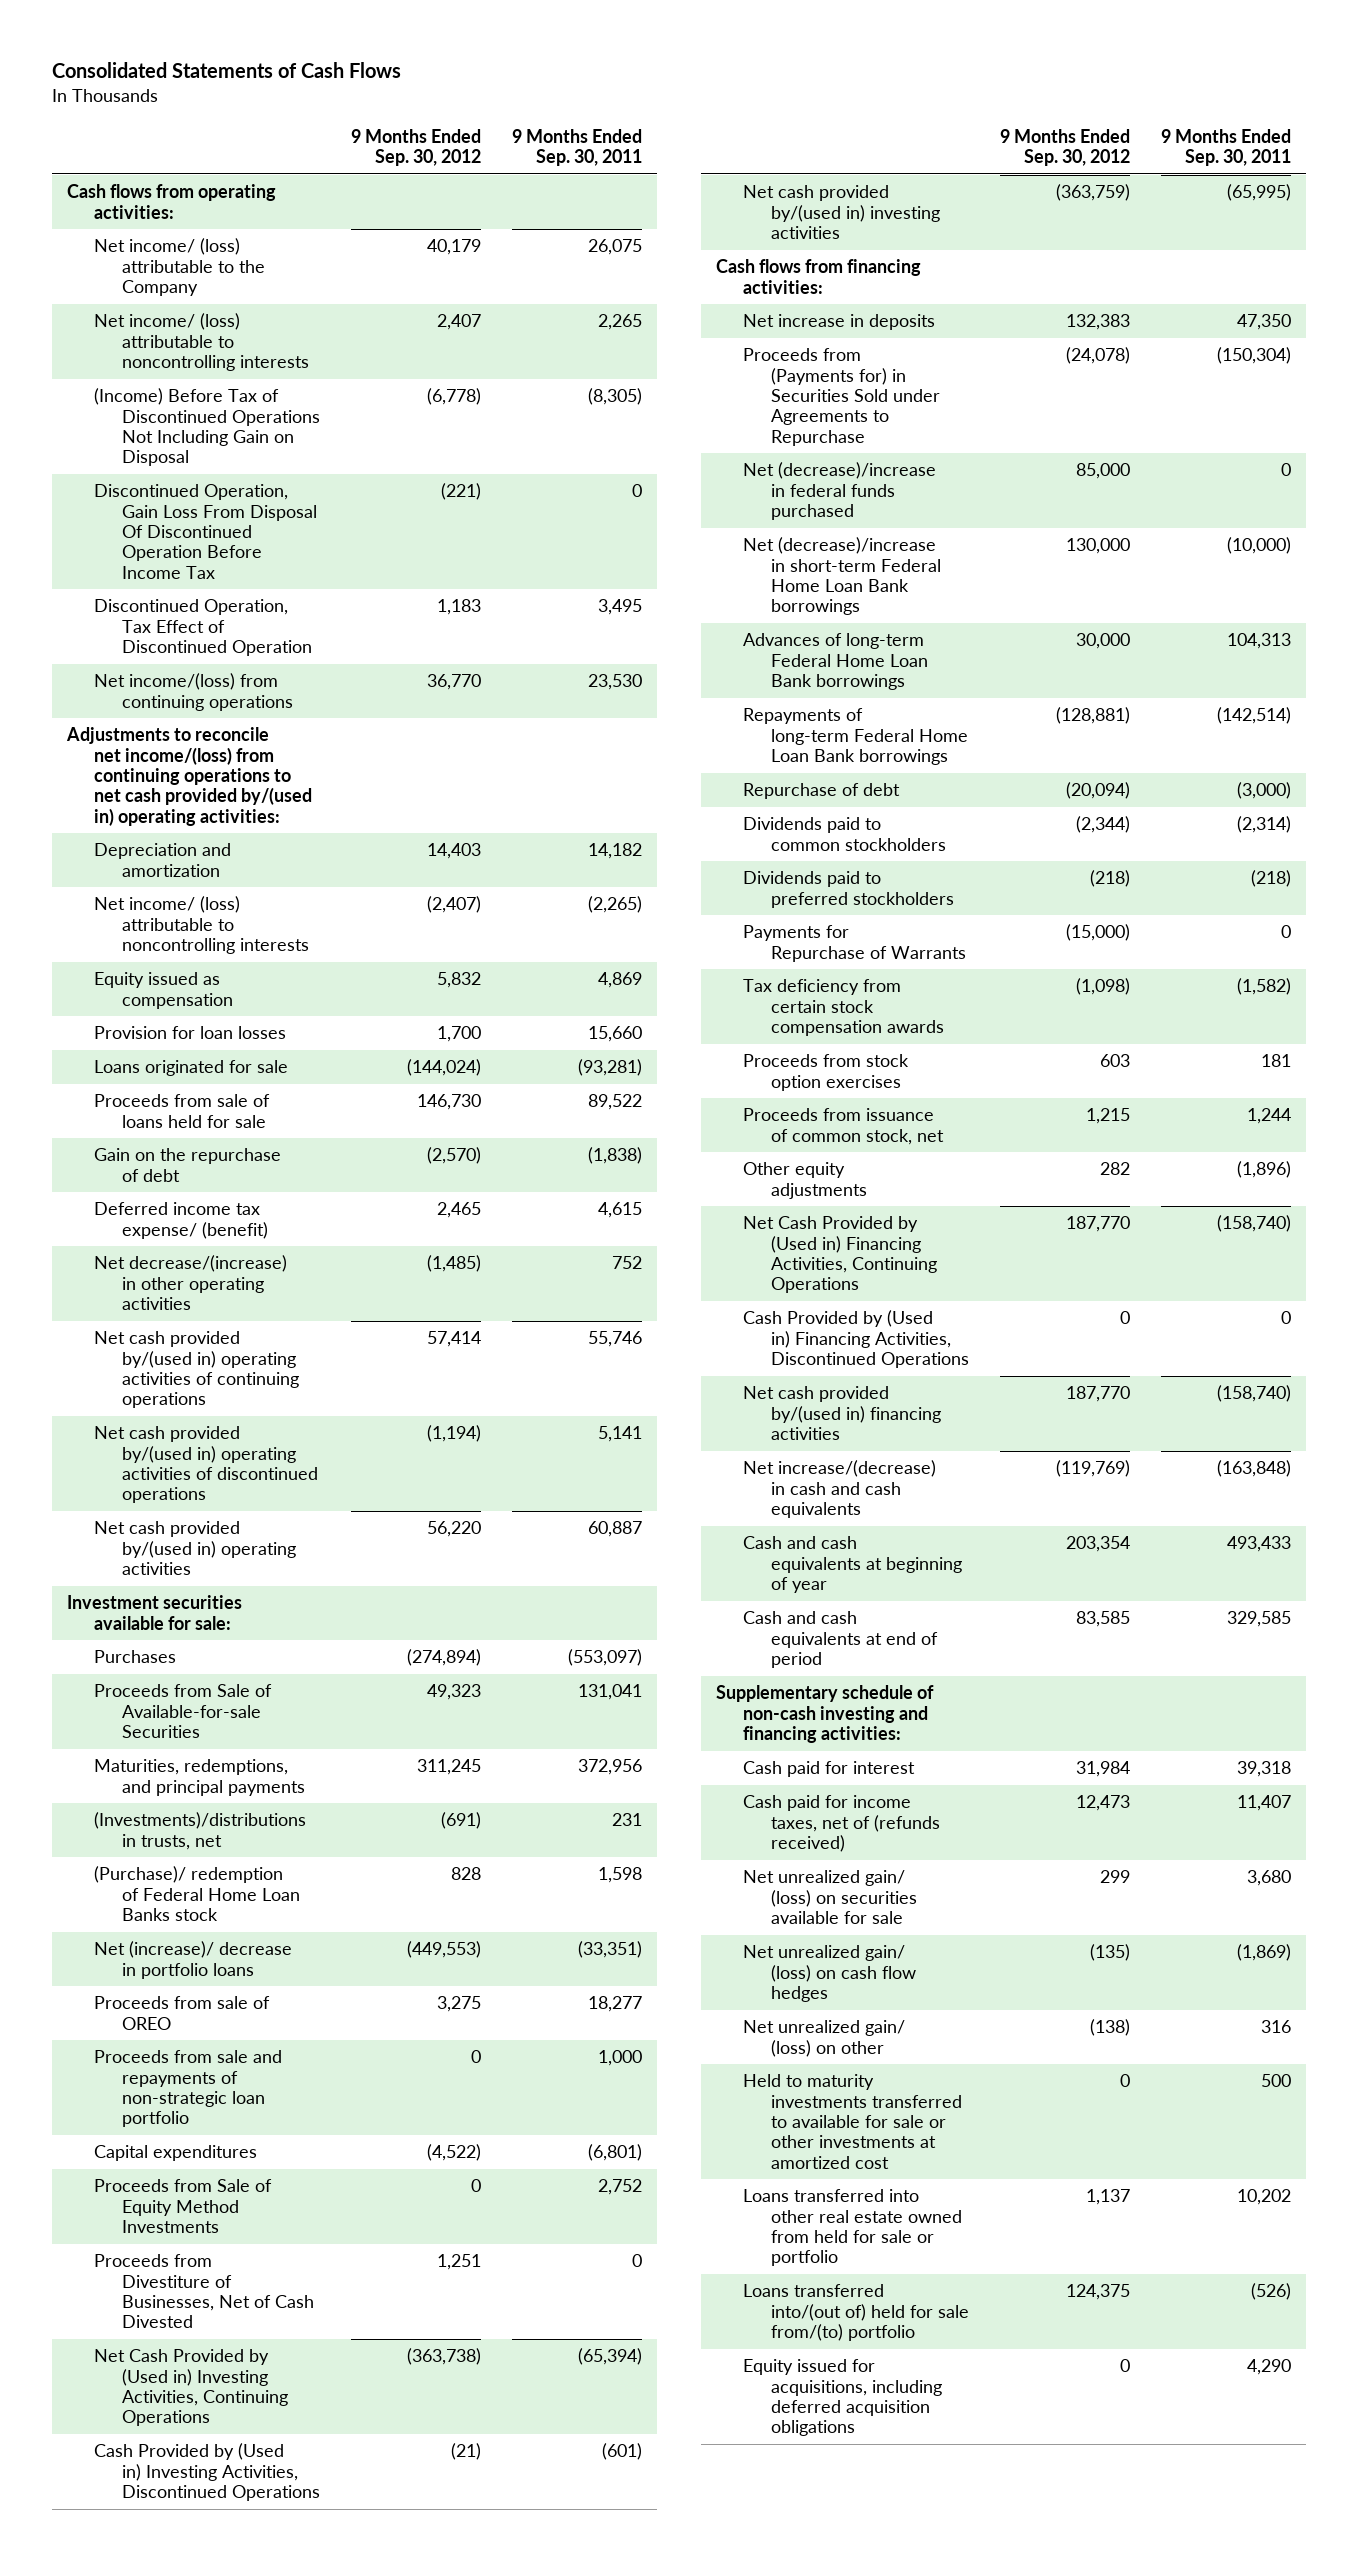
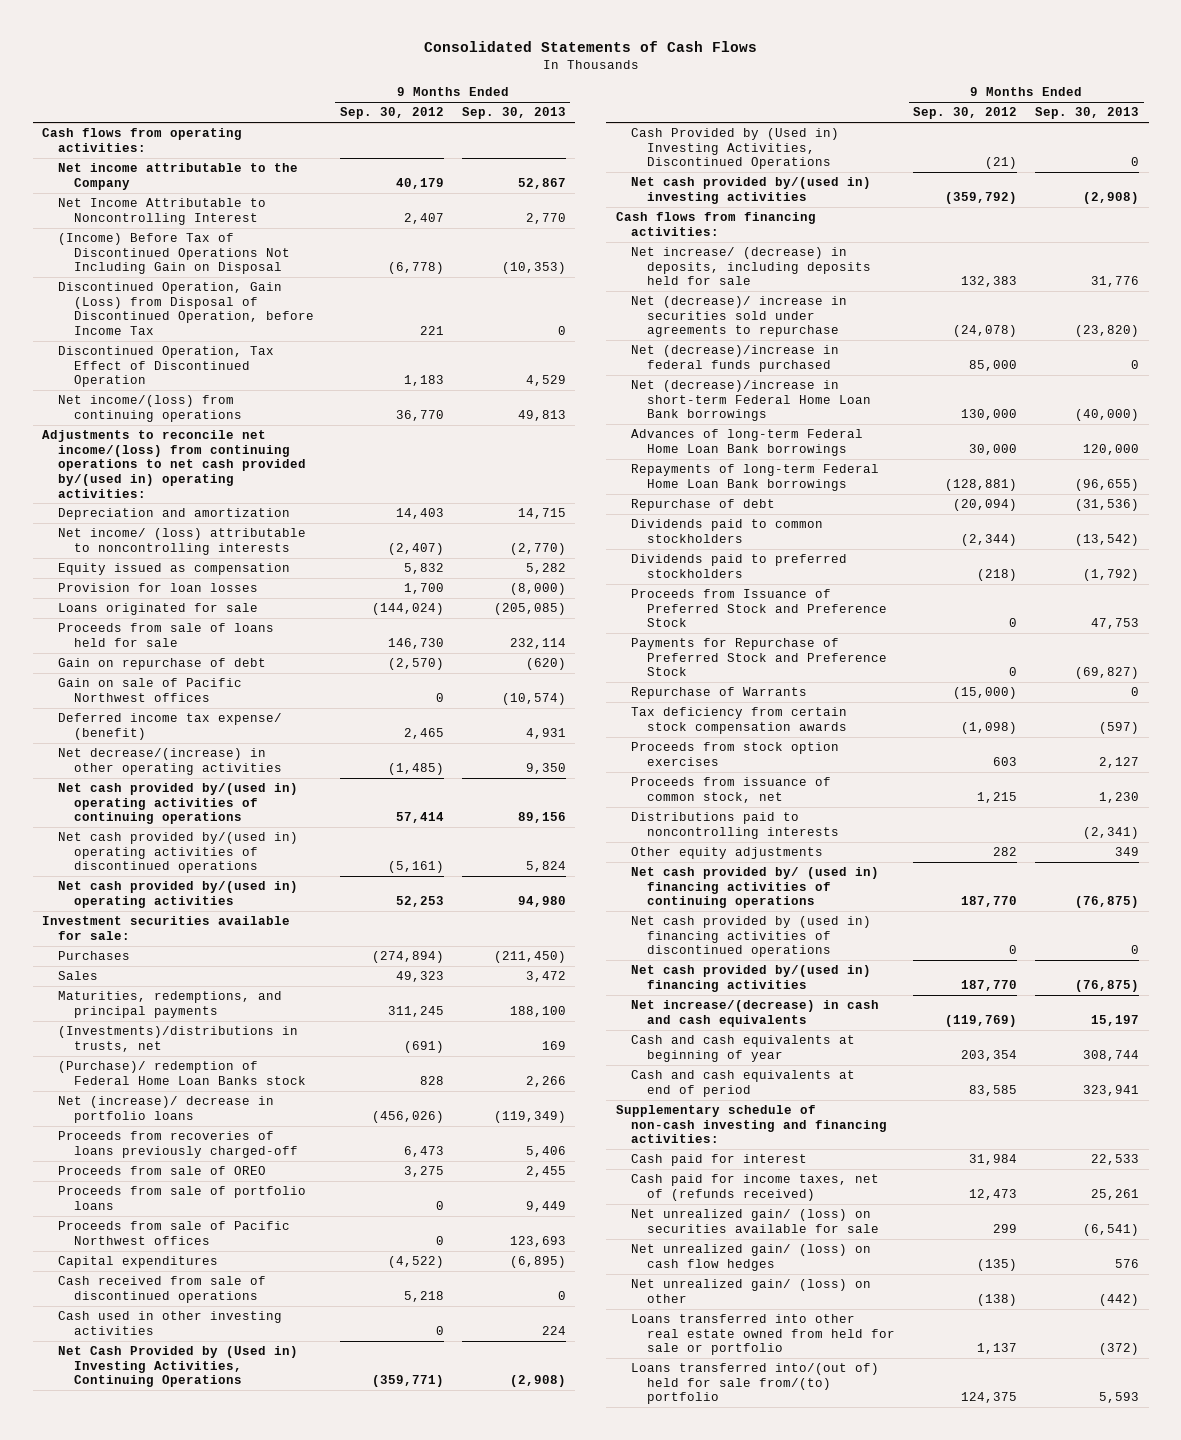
- | 9 Months Ended Sep. 30, 2012 | 9 Months Ended Sep. 30, 2011
+ | 9 Months Ended Sep. 30, 2012 | 9 Months Ended Sep. 30, 2013
- Net income/ (loss) attributable to the Company | 40,179 | 26,075
- Net income/ (loss) attributable to noncontrolling interests | 2,407 | 2,265
+ Net income attributable to the Company | 40,179 | 52,867
+ Net Income Attributable to Noncontrolling Interest | 2,407 | 2,770
- Discontinued Operation, Gain Loss From Disposal Of Discontinued Operation Before Income Tax | (221) | 0
+ Discontinued Operation, Gain (Loss) from Disposal of Discontinued Operation, before Income Tax | 221 | 0
- Gain on the repurchase of debt | (2,570) | (1,838)
+ Gain on repurchase of debt | (2,570) | (620)
+ Gain on sale of Pacific Northwest offices | 0 | (10,574)
- Net cash provided by/(used in) operating activities of discontinued operations | (1,194) | 5,141
- Net cash provided by/(used in) operating activities | 56,220 | 60,887
+ Net cash provided by/(used in) operating activities of discontinued operations | (5,161) | 5,824
+ Net cash provided by/(used in) operating activities | 52,253 | 94,980
- Proceeds from Sale of Available-for-sale Securities | 49,323 | 131,041
+ Sales | 49,323 | 3,472
- Net (increase)/ decrease in portfolio loans | (449,553) | (33,351)
+ Net (increase)/ decrease in portfolio loans | (456,026) | (119,349)
+ Proceeds from recoveries of loans previously charged-off | 6,473 | 5,406
- Proceeds from sale and repayments of non-strategic loan portfolio | 0 | 1,000
+ Proceeds from sale of portfolio loans | 0 | 9,449
+ Proceeds from sale of Pacific Northwest offices | 0 | 123,693
- Proceeds from Sale of Equity Method Investments | 0 | 2,752
- Proceeds from Divestiture of Businesses, Net of Cash Divested | 1,251 | 0
- Net Cash Provided by (Used in) Investing Activities, Continuing Operations | (363,738) | (65,394)
+ Cash received from sale of discontinued operations | 5,218 | 0
+ Cash used in other investing activities | 0 | 224
+ Net Cash Provided by (Used in) Investing Activities, Continuing Operations | (359,771) | (2,908)
- Net cash provided by/(used in) investing activities | (363,759) | (65,995)
+ Net cash provided by/(used in) investing activities | (359,792) | (2,908)
- Net increase in deposits | 132,383 | 47,350
- Proceeds from (Payments for) in Securities Sold under Agreements to Repurchase | (24,078) | (150,304)
+ Net increase/ (decrease) in deposits, including deposits held for sale | 132,383 | 31,776
+ Net (decrease)/ increase in securities sold under agreements to repurchase | (24,078) | (23,820)
- Payments for Repurchase of Warrants | (15,000) | 0
+ Proceeds from Issuance of Preferred Stock and Preference Stock | 0 | 47,753
+ Payments for Repurchase of Preferred Stock and Preference Stock | 0 | (69,827)
+ Repurchase of Warrants | (15,000) | 0
+ Distributions paid to noncontrolling interests | | (2,341)
- Net Cash Provided by (Used in) Financing Activities, Continuing Operations | 187,770 | (158,740)
- Cash Provided by (Used in) Financing Activities, Discontinued Operations | 0 | 0
+ Net cash provided by/ (used in) financing activities of continuing operations | 187,770 | (76,875)
+ Net cash provided by (used in) financing activities of discontinued operations | 0 | 0
- Held to maturity investments transferred to available for sale or other investments at amortized cost | 0 | 500
- Equity issued for acquisitions, including deferred acquisition obligations | 0 | 4,290

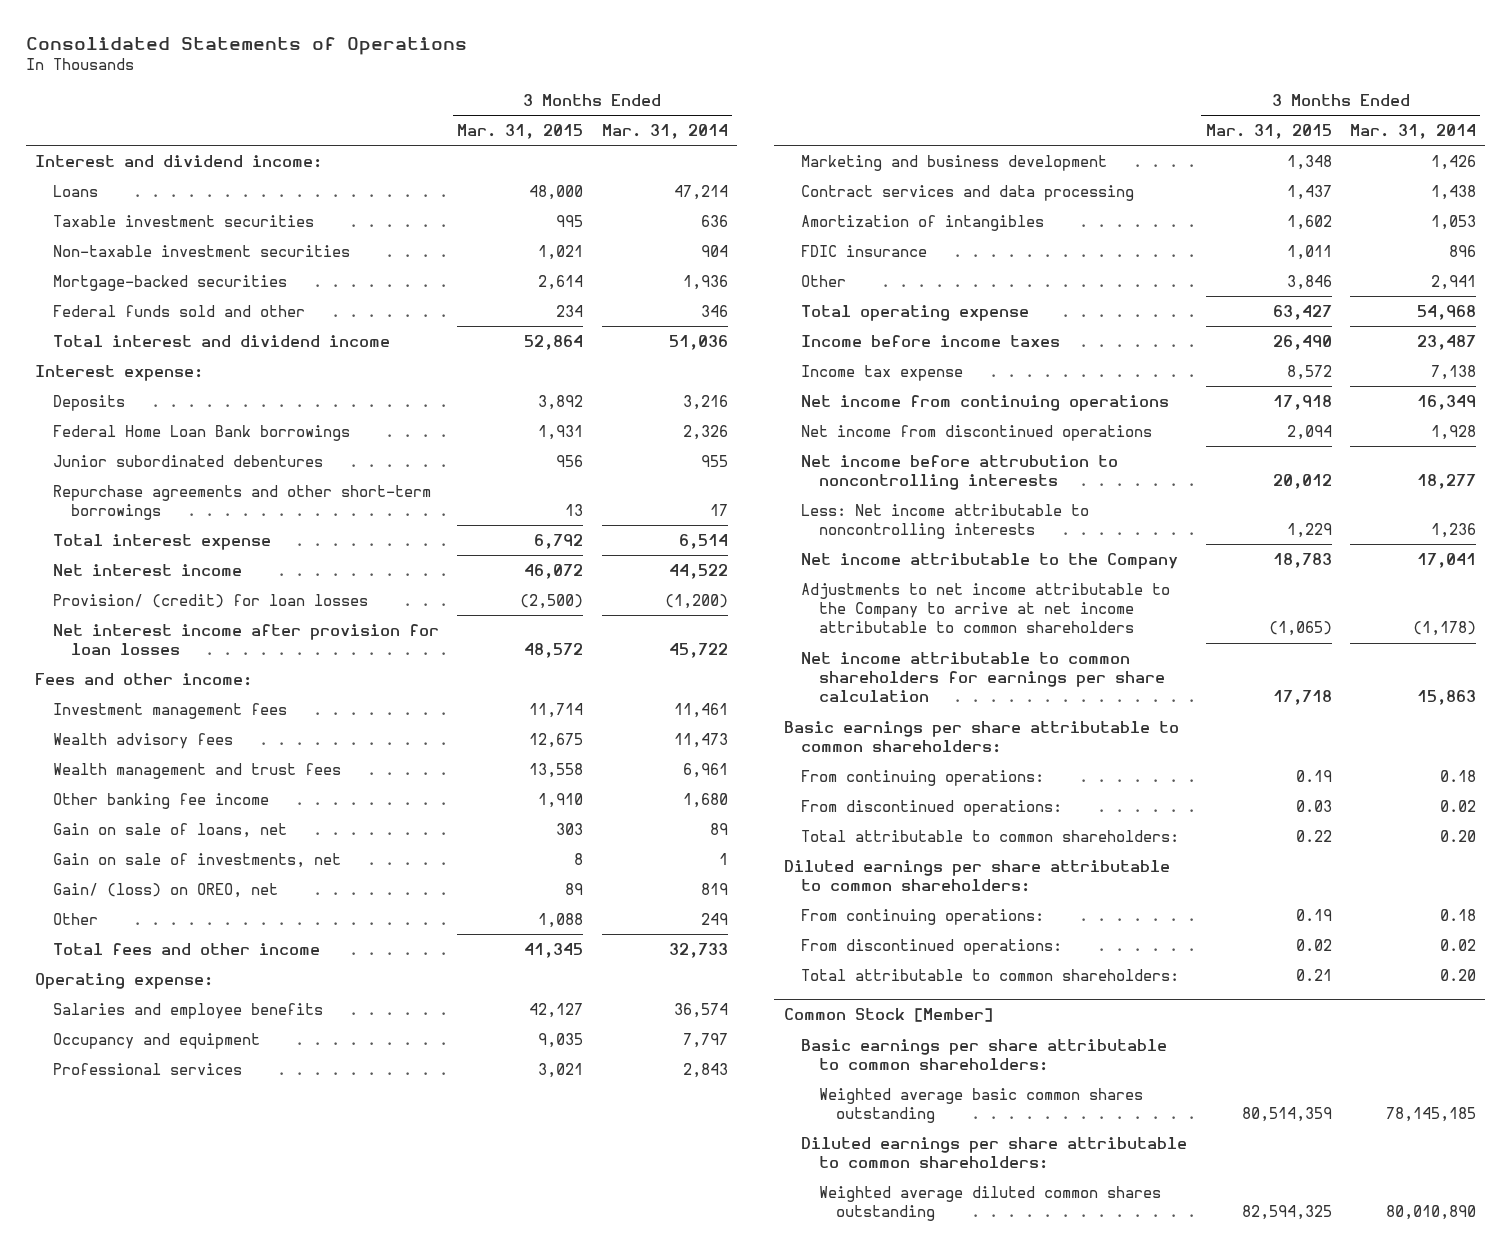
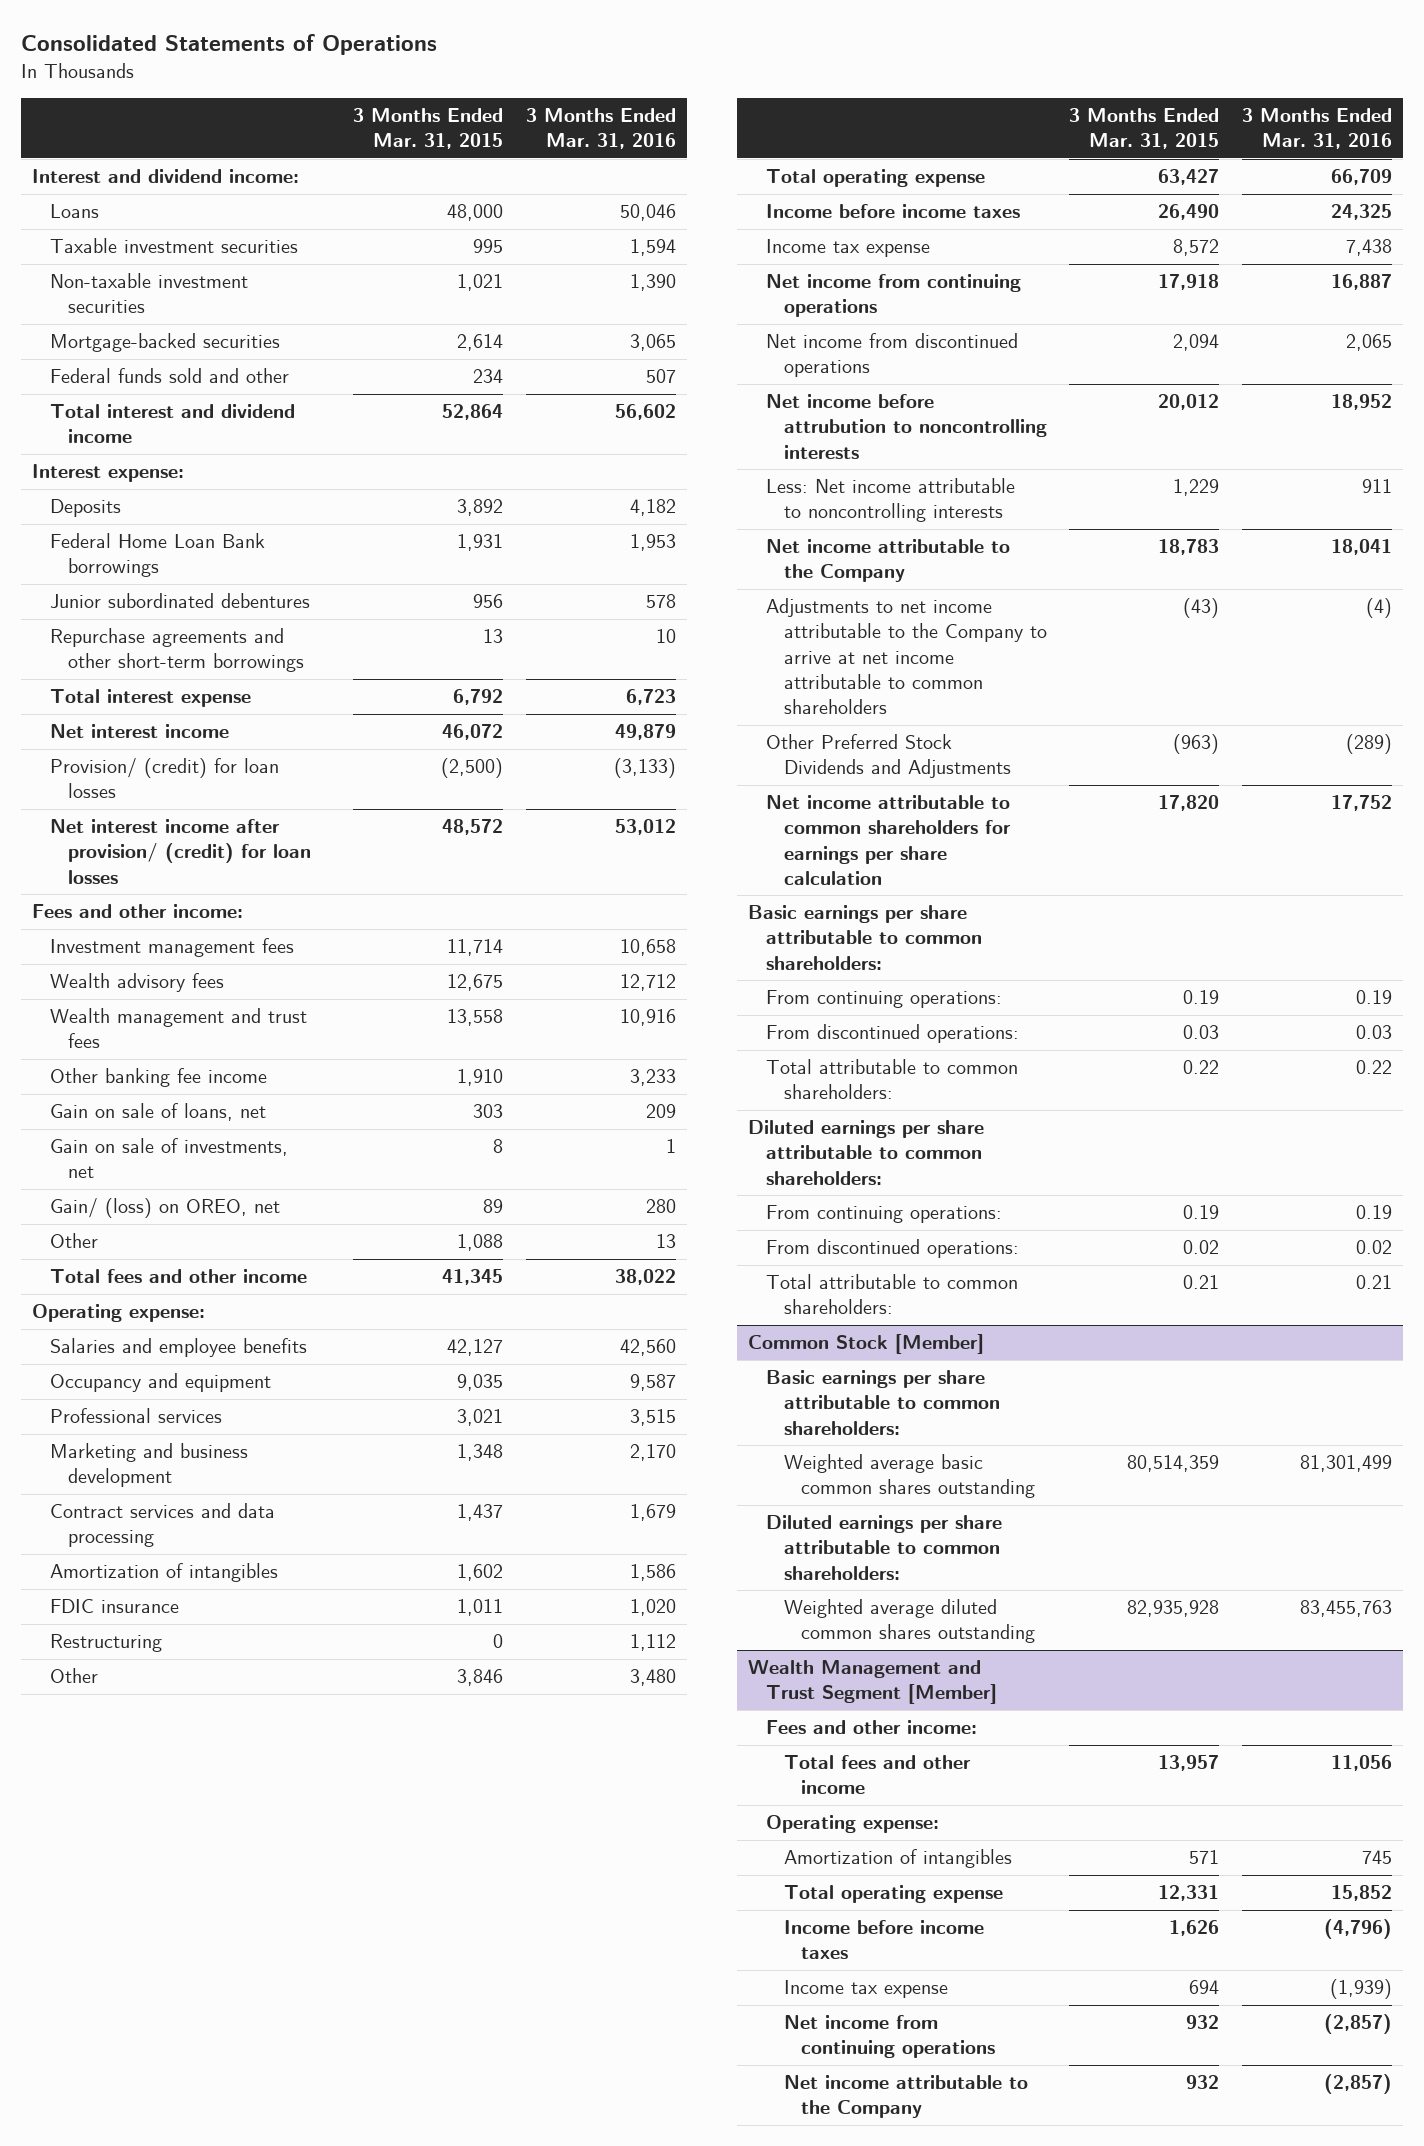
- | 3 Months Ended Mar. 31, 2015 | 3 Months Ended Mar. 31, 2014
+ | 3 Months Ended Mar. 31, 2015 | 3 Months Ended Mar. 31, 2016
- Net interest income after provision for loan losses | 48,572 | 45,722
+ Net interest income after provision/ (credit) for loan losses | 48,572 | 53,012
+ Restructuring | 0 | 1,112
- Adjustments to net income attributable to the Company to arrive at net income attributable to common shareholders | (1,065) | (1,178)
- Net income attributable to common shareholders for earnings per share calculation | 17,718 | 15,863
+ Adjustments to net income attributable to the Company to arrive at net income attributable to common shareholders | (43) | (4)
+ Other Preferred Stock Dividends and Adjustments | (963) | (289)
+ Net income attributable to common shareholders for earnings per share calculation | 17,820 | 17,752
@ Common Stock [Member]
- Weighted average diluted common shares outstanding | 82,594,325 | 80,010,890
+ Weighted average diluted common shares outstanding | 82,935,928 | 83,455,763
+ Wealth Management and Trust Segment [Member]
+ Fees and other income:
+ Total fees and other income | 13,957 | 11,056
+ Operating expense:
+ Amortization of intangibles | 571 | 745
+ Total operating expense | 12,331 | 15,852
+ Income before income taxes | 1,626 | (4,796)
+ Income tax expense | 694 | (1,939)
+ Net income from continuing operations | 932 | (2,857)
+ Net income attributable to the Company | 932 | (2,857)

